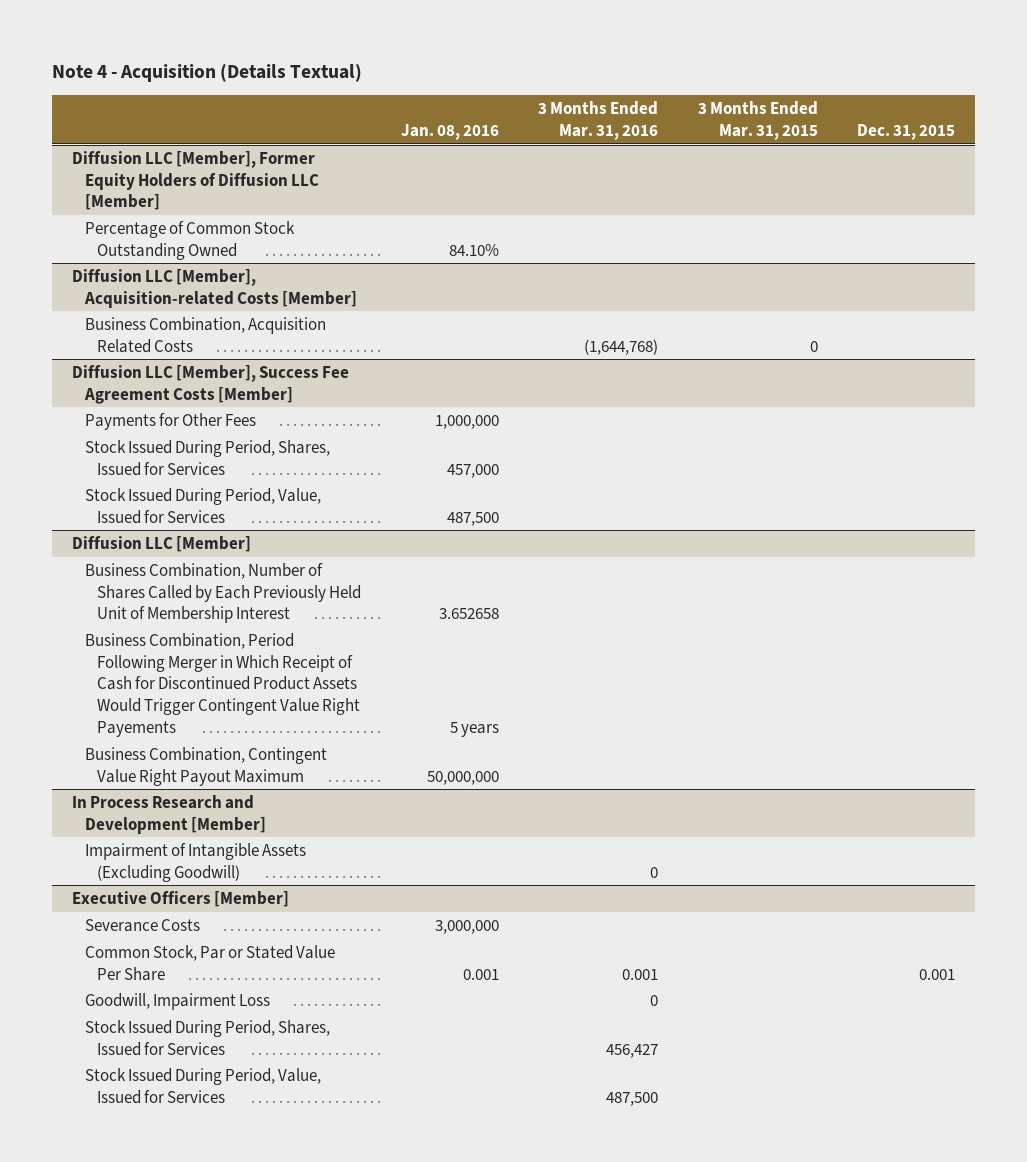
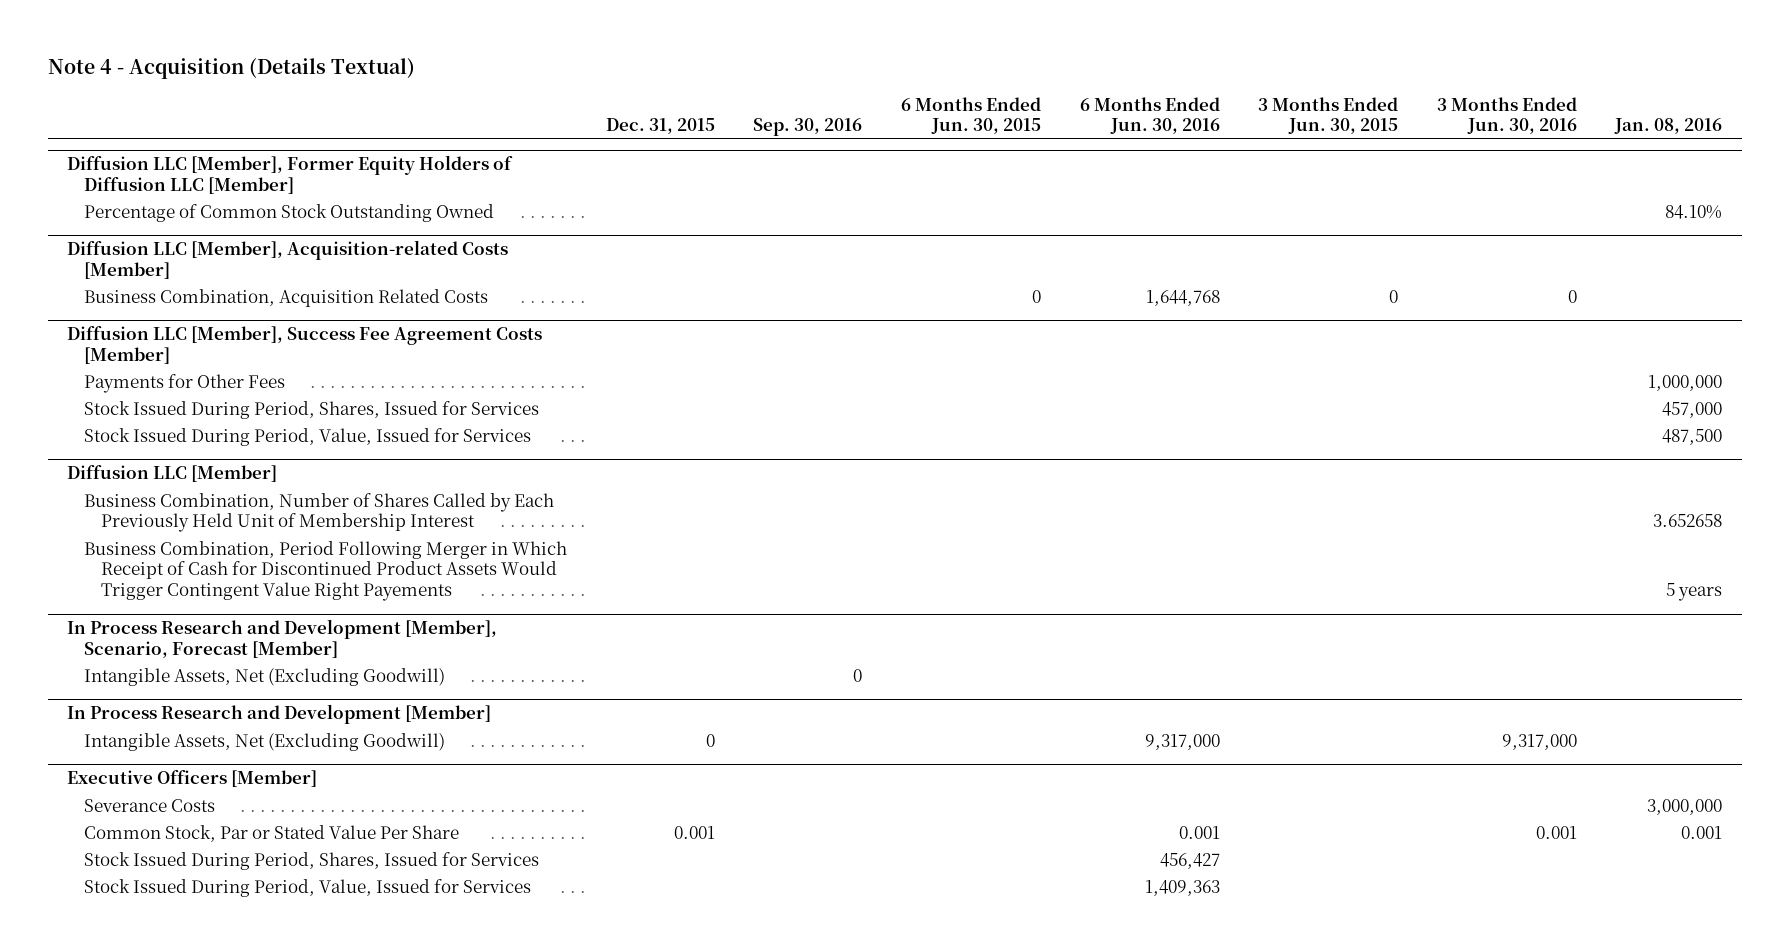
- | Jan. 08, 2016 | 3 Months Ended Mar. 31, 2016 | 3 Months Ended Mar. 31, 2015 | Dec. 31, 2015
+ | Dec. 31, 2015 | Sep. 30, 2016 | 6 Months Ended Jun. 30, 2015 | 6 Months Ended Jun. 30, 2016 | 3 Months Ended Jun. 30, 2015 | 3 Months Ended Jun. 30, 2016 | Jan. 08, 2016
@ Diffusion LLC [Member]
- Business Combination, Contingent Value Right Payout Maximum | 50,000,000 | | |
+ In Process Research and Development [Member], Scenario, Forecast [Member]
+ Intangible Assets, Net (Excluding Goodwill) | | 0 | | | | |
@ In Process Research and Development [Member]
- Impairment of Intangible Assets (Excluding Goodwill) | | 0 | |
+ Intangible Assets, Net (Excluding Goodwill) | 0 | | | 9,317,000 | | 9,317,000 |
@ Executive Officers [Member]
- Goodwill, Impairment Loss | | 0 | |

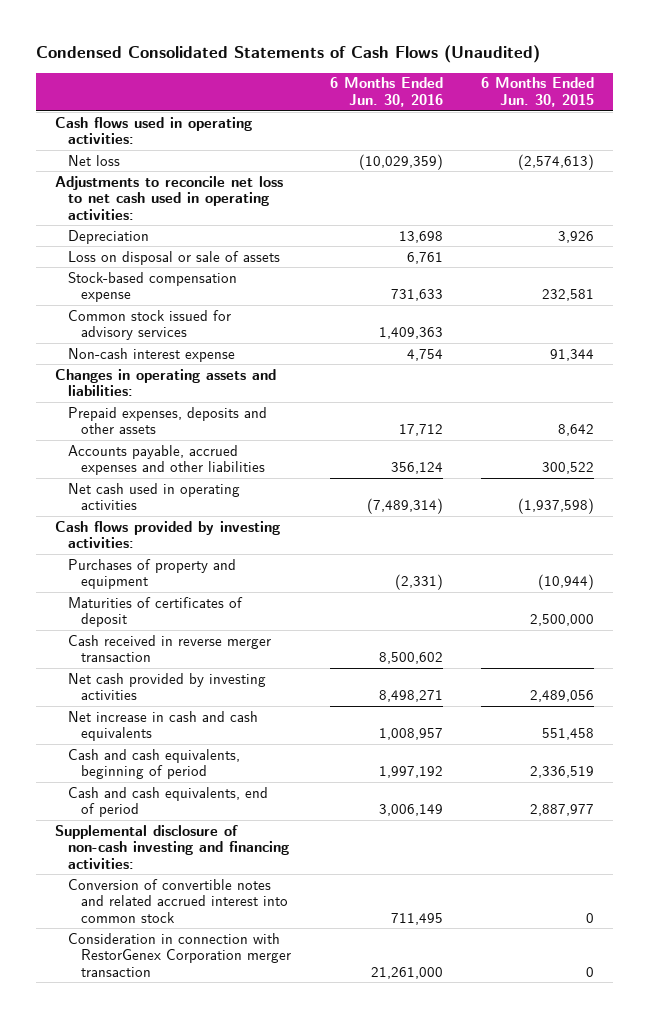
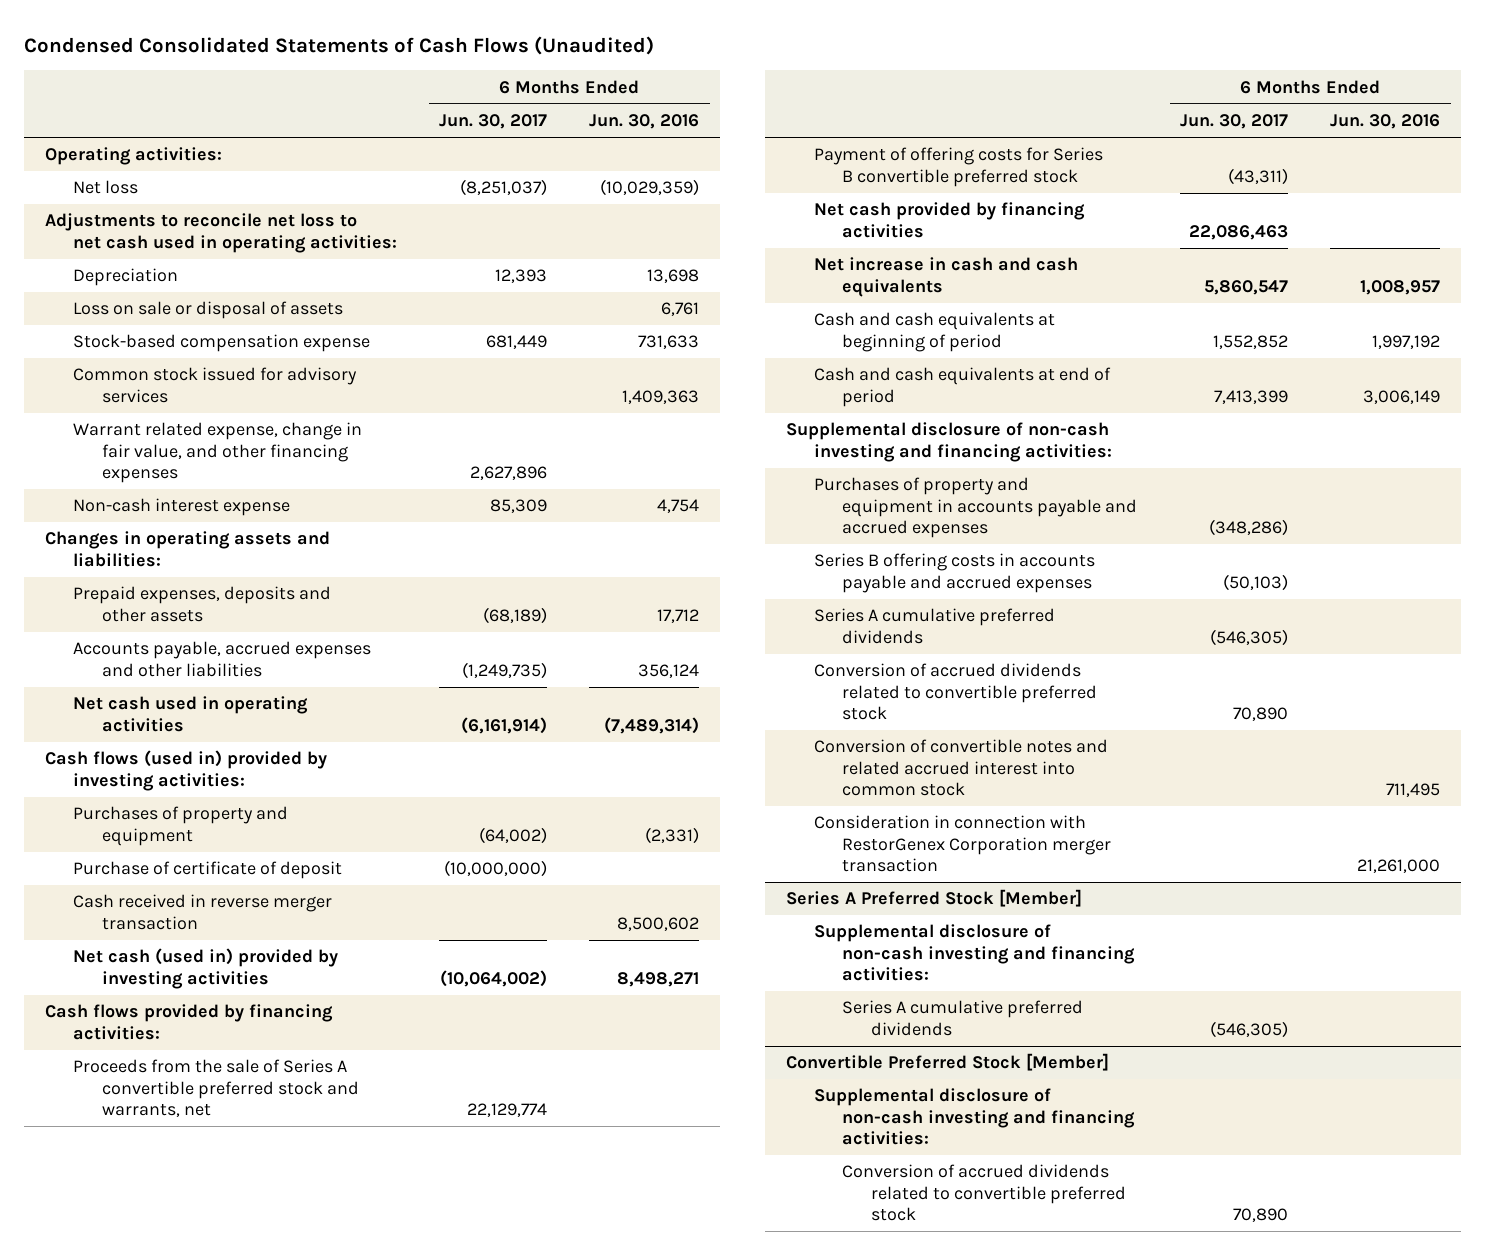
- | 6 Months Ended Jun. 30, 2016 | 6 Months Ended Jun. 30, 2015
+ | 6 Months Ended Jun. 30, 2017 | 6 Months Ended Jun. 30, 2016
- Cash flows used in operating activities:
+ Operating activities:
- Loss on disposal or sale of assets | 6,761 |
+ Loss on sale or disposal of assets | | 6,761
+ Warrant related expense, change in fair value, and other financing expenses | 2,627,896 |
- Cash flows provided by investing activities:
+ Cash flows (used in) provided by investing activities:
- Maturities of certificates of deposit | | 2,500,000
+ Purchase of certificate of deposit | (10,000,000) |
- Net cash provided by investing activities | 8,498,271 | 2,489,056
+ Net cash (used in) provided by investing activities | (10,064,002) | 8,498,271
+ Cash flows provided by financing activities:
+ Proceeds from the sale of Series A convertible preferred stock and warrants, net | 22,129,774 |
+ Payment of offering costs for Series B convertible preferred stock | (43,311) |
+ Net cash provided by financing activities | 22,086,463 |
- Cash and cash equivalents, beginning of period | 1,997,192 | 2,336,519
- Cash and cash equivalents, end of period | 3,006,149 | 2,887,977
+ Cash and cash equivalents at beginning of period | 1,552,852 | 1,997,192
+ Cash and cash equivalents at end of period | 7,413,399 | 3,006,149
+ Purchases of property and equipment in accounts payable and accrued expenses | (348,286) |
+ Series B offering costs in accounts payable and accrued expenses | (50,103) |
+ Series A cumulative preferred dividends | (546,305) |
+ Conversion of accrued dividends related to convertible preferred stock | 70,890 |
+ Series A Preferred Stock [Member]
+ Supplemental disclosure of non-cash investing and financing activities:
+ Series A cumulative preferred dividends | (546,305) |
+ Convertible Preferred Stock [Member]
+ Supplemental disclosure of non-cash investing and financing activities:
+ Conversion of accrued dividends related to convertible preferred stock | 70,890 |

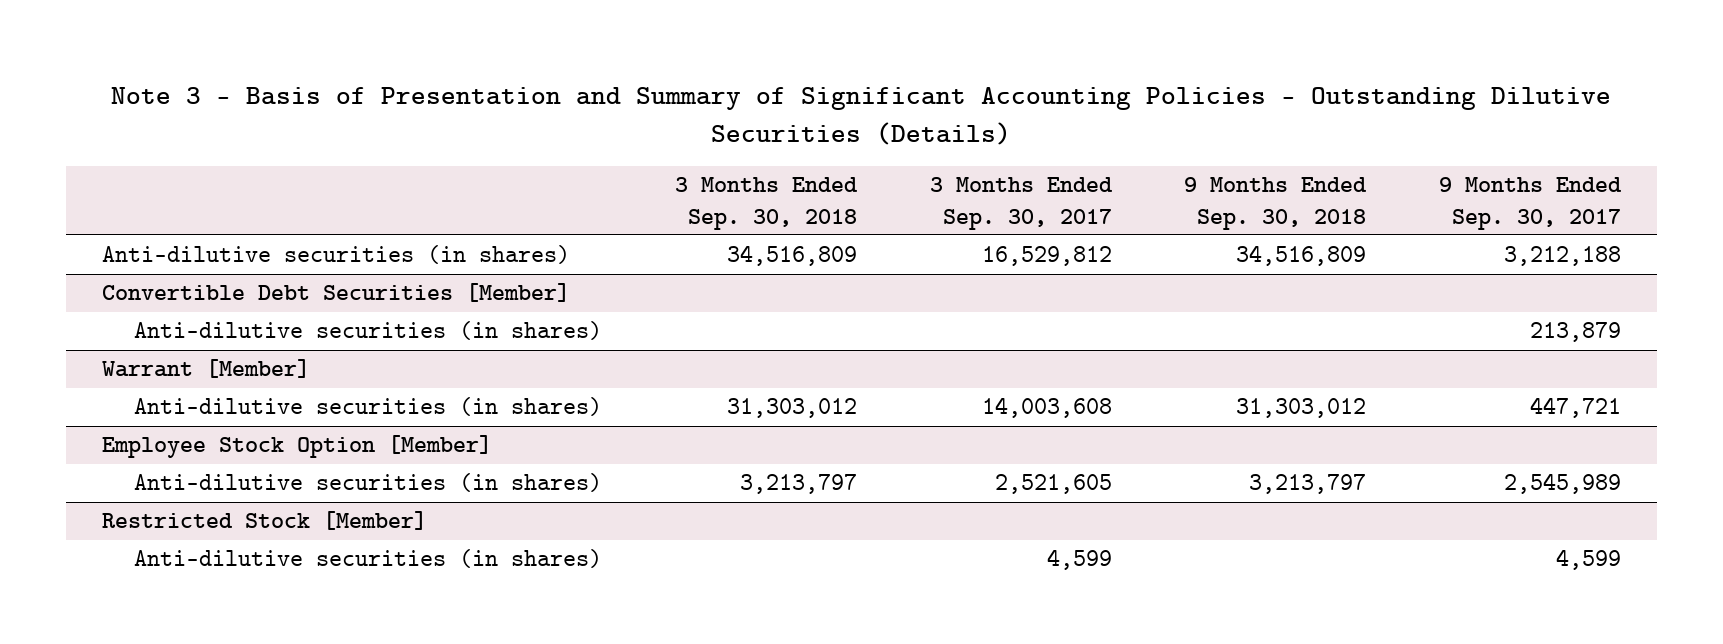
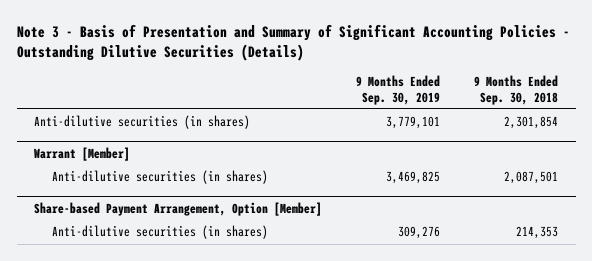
- | 3 Months Ended Sep. 30, 2018 | 3 Months Ended Sep. 30, 2017 | 9 Months Ended Sep. 30, 2018 | 9 Months Ended Sep. 30, 2017
+ | 9 Months Ended Sep. 30, 2019 | 9 Months Ended Sep. 30, 2018
- Anti-dilutive securities (in shares) | 34,516,809 | 16,529,812 | 34,516,809 | 3,212,188
- Convertible Debt Securities [Member]
- Anti-dilutive securities (in shares) | | | | 213,879
+ Anti-dilutive securities (in shares) | 3,779,101 | 2,301,854
@ Warrant [Member]
- Anti-dilutive securities (in shares) | 31,303,012 | 14,003,608 | 31,303,012 | 447,721
- Employee Stock Option [Member]
- Anti-dilutive securities (in shares) | 3,213,797 | 2,521,605 | 3,213,797 | 2,545,989
- Restricted Stock [Member]
- Anti-dilutive securities (in shares) | | 4,599 | | 4,599
@ Warrant [Member]
+ Anti-dilutive securities (in shares) | 3,469,825 | 2,087,501
+ Share-based Payment Arrangement, Option [Member]
+ Anti-dilutive securities (in shares) | 309,276 | 214,353

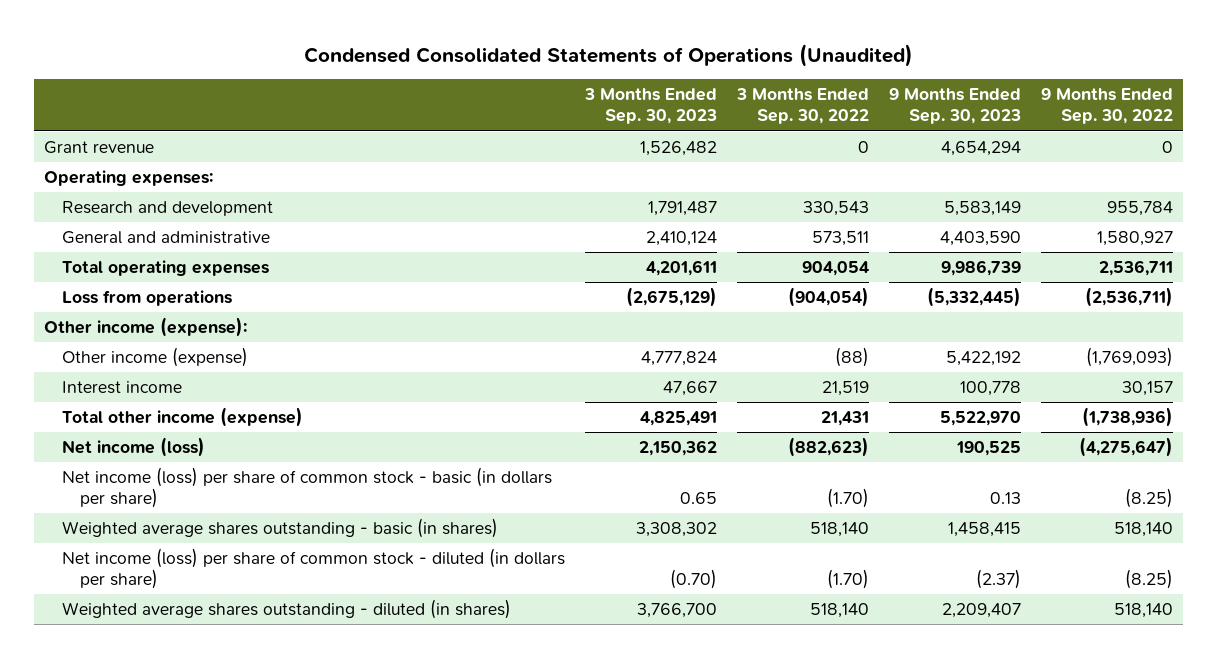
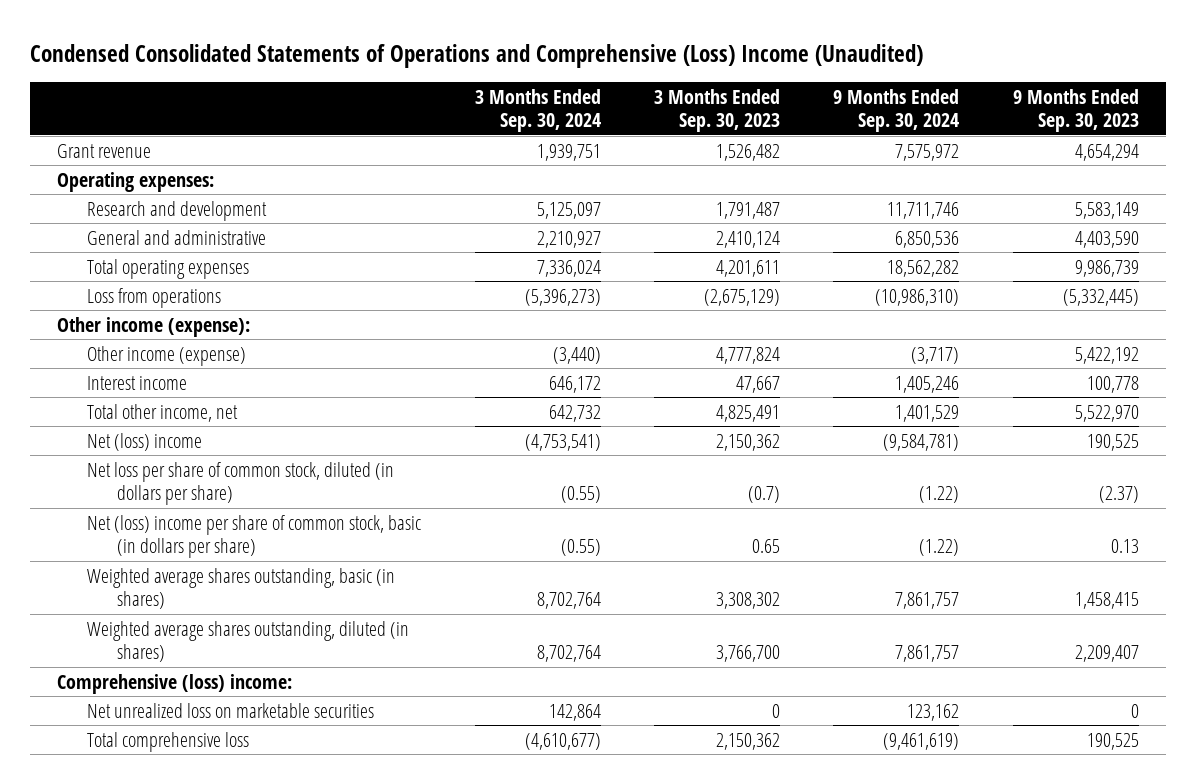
- Condensed Consolidated Statements of Operations (Unaudited)
+ Condensed Consolidated Statements of Operations and Comprehensive (Loss) Income (Unaudited)
- | 3 Months Ended Sep. 30, 2023 | 3 Months Ended Sep. 30, 2022 | 9 Months Ended Sep. 30, 2023 | 9 Months Ended Sep. 30, 2022
+ | 3 Months Ended Sep. 30, 2024 | 3 Months Ended Sep. 30, 2023 | 9 Months Ended Sep. 30, 2024 | 9 Months Ended Sep. 30, 2023
- Total other income (expense) | 4,825,491 | 21,431 | 5,522,970 | (1,738,936)
- Net income (loss) | 2,150,362 | (882,623) | 190,525 | (4,275,647)
- Net income (loss) per share of common stock - basic (in dollars per share) | 0.65 | (1.70) | 0.13 | (8.25)
- Weighted average shares outstanding - basic (in shares) | 3,308,302 | 518,140 | 1,458,415 | 518,140
- Net income (loss) per share of common stock - diluted (in dollars per share) | (0.70) | (1.70) | (2.37) | (8.25)
- Weighted average shares outstanding - diluted (in shares) | 3,766,700 | 518,140 | 2,209,407 | 518,140
+ Total other income, net | 642,732 | 4,825,491 | 1,401,529 | 5,522,970
+ Net (loss) income | (4,753,541) | 2,150,362 | (9,584,781) | 190,525
+ Net loss per share of common stock, diluted (in dollars per share) | (0.55) | (0.7) | (1.22) | (2.37)
+ Net (loss) income per share of common stock, basic (in dollars per share) | (0.55) | 0.65 | (1.22) | 0.13
+ Weighted average shares outstanding, basic (in shares) | 8,702,764 | 3,308,302 | 7,861,757 | 1,458,415
+ Weighted average shares outstanding, diluted (in shares) | 8,702,764 | 3,766,700 | 7,861,757 | 2,209,407
+ Comprehensive (loss) income:
+ Net unrealized loss on marketable securities | 142,864 | 0 | 123,162 | 0
+ Total comprehensive loss | (4,610,677) | 2,150,362 | (9,461,619) | 190,525

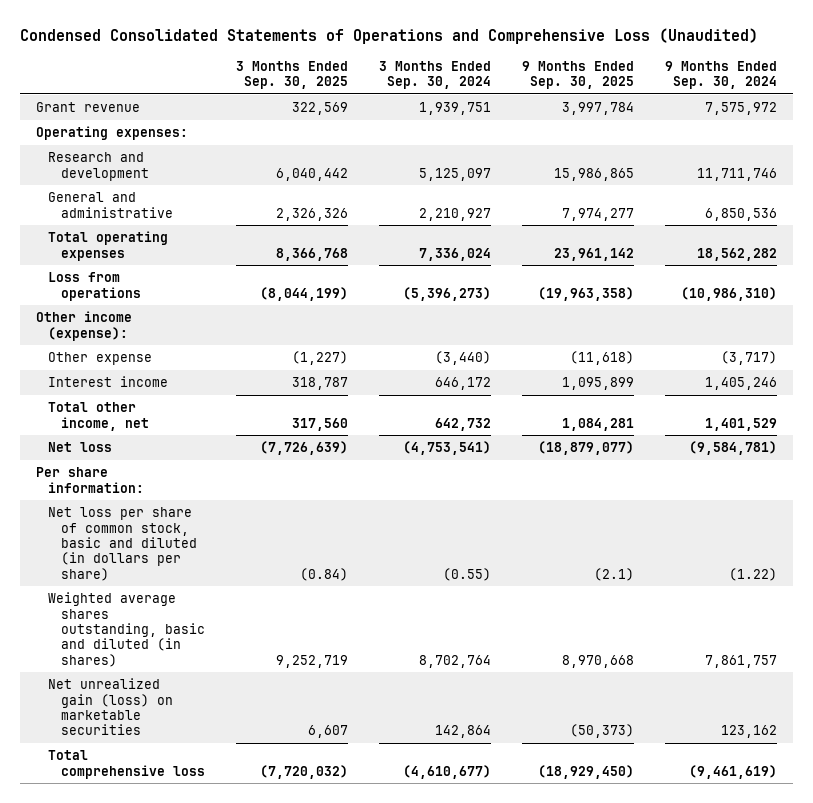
- Condensed Consolidated Statements of Operations and Comprehensive (Loss) Income (Unaudited)
+ Condensed Consolidated Statements of Operations and Comprehensive Loss (Unaudited)
- | 3 Months Ended Sep. 30, 2024 | 3 Months Ended Sep. 30, 2023 | 9 Months Ended Sep. 30, 2024 | 9 Months Ended Sep. 30, 2023
+ | 3 Months Ended Sep. 30, 2025 | 3 Months Ended Sep. 30, 2024 | 9 Months Ended Sep. 30, 2025 | 9 Months Ended Sep. 30, 2024
- Other income (expense) | (3,440) | 4,777,824 | (3,717) | 5,422,192
+ Other expense | (1,227) | (3,440) | (11,618) | (3,717)
- Net (loss) income | (4,753,541) | 2,150,362 | (9,584,781) | 190,525
- Net loss per share of common stock, diluted (in dollars per share) | (0.55) | (0.7) | (1.22) | (2.37)
- Net (loss) income per share of common stock, basic (in dollars per share) | (0.55) | 0.65 | (1.22) | 0.13
- Weighted average shares outstanding, basic (in shares) | 8,702,764 | 3,308,302 | 7,861,757 | 1,458,415
- Weighted average shares outstanding, diluted (in shares) | 8,702,764 | 3,766,700 | 7,861,757 | 2,209,407
- Comprehensive (loss) income:
- Net unrealized loss on marketable securities | 142,864 | 0 | 123,162 | 0
+ Net loss | (7,726,639) | (4,753,541) | (18,879,077) | (9,584,781)
+ Per share information:
+ Net loss per share of common stock, basic and diluted (in dollars per share) | (0.84) | (0.55) | (2.1) | (1.22)
+ Weighted average shares outstanding, basic and diluted (in shares) | 9,252,719 | 8,702,764 | 8,970,668 | 7,861,757
+ Net unrealized gain (loss) on marketable securities | 6,607 | 142,864 | (50,373) | 123,162

